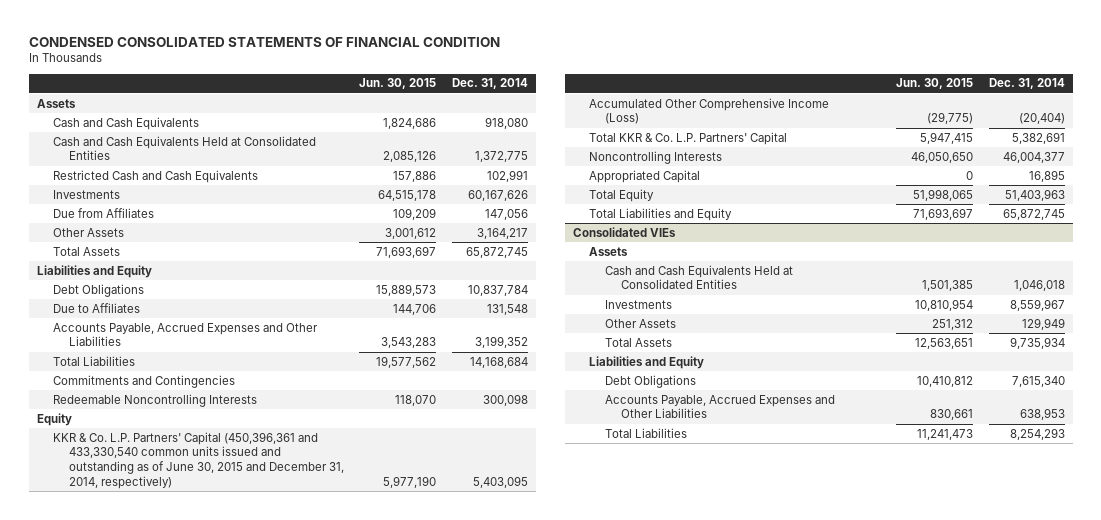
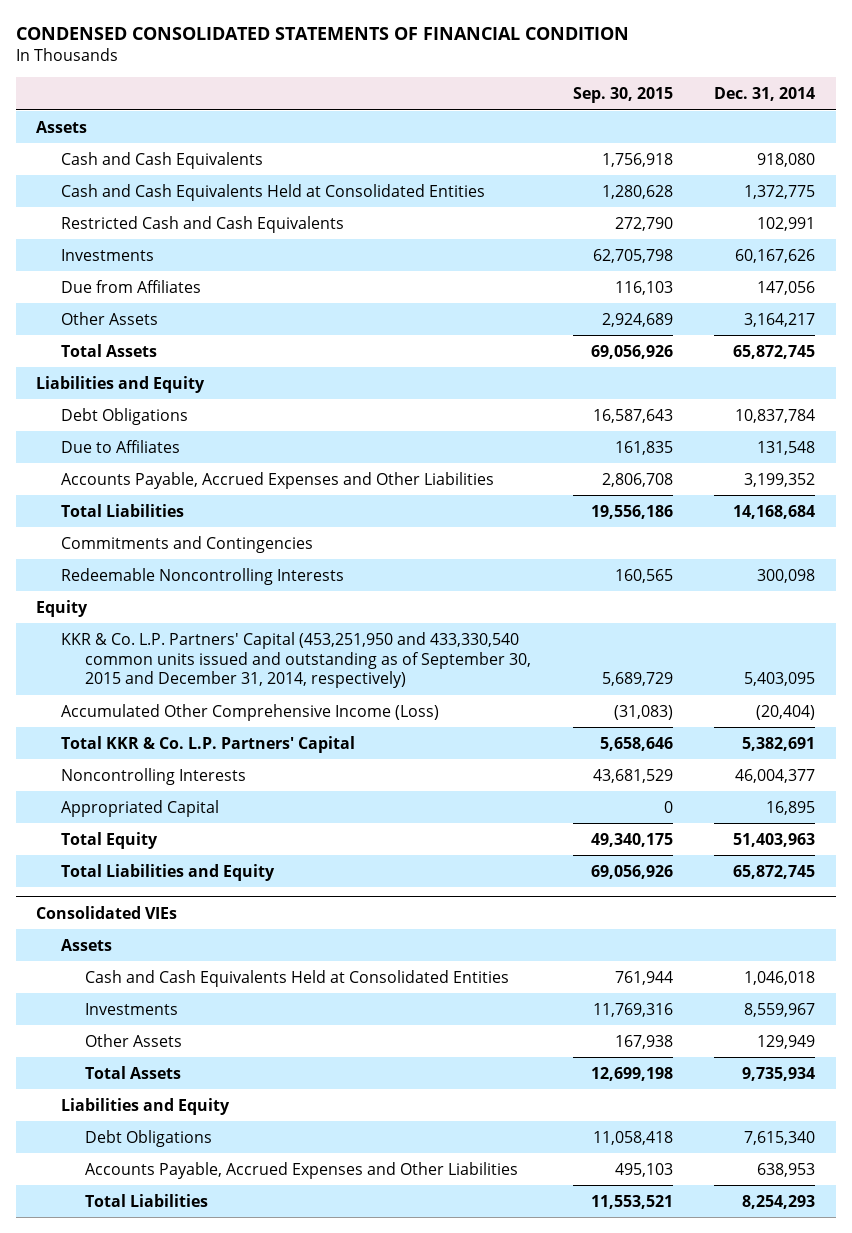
- | Jun. 30, 2015 | Dec. 31, 2014
+ | Sep. 30, 2015 | Dec. 31, 2014
- KKR & Co. L.P. Partners' Capital (450,396,361 and 433,330,540 common units issued and outstanding as of June 30, 2015 and December 31, 2014, respectively) | 5,977,190 | 5,403,095
+ KKR & Co. L.P. Partners' Capital (453,251,950 and 433,330,540 common units issued and outstanding as of September 30, 2015 and December 31, 2014, respectively) | 5,689,729 | 5,403,095

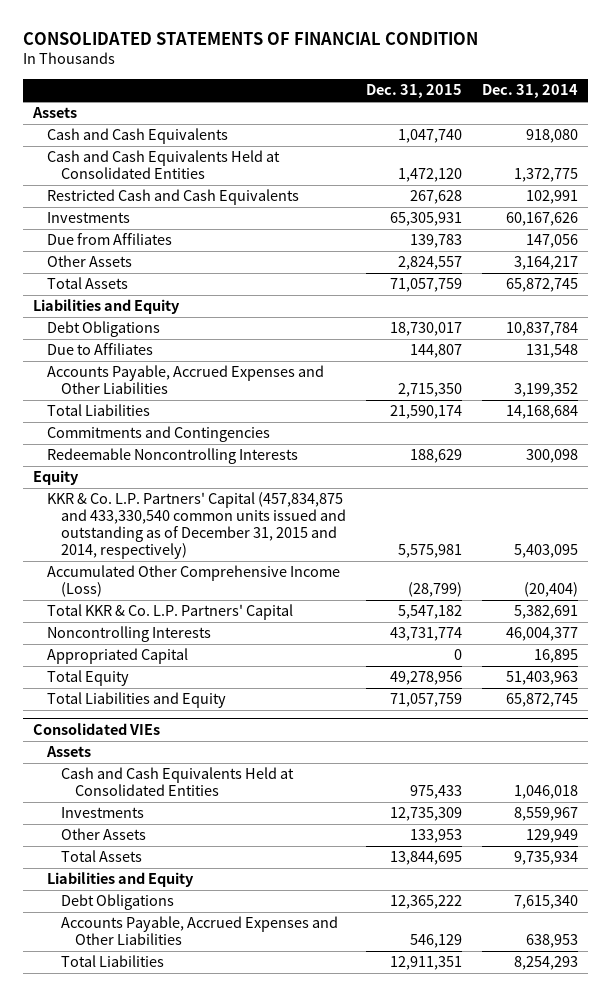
- CONDENSED CONSOLIDATED STATEMENTS OF FINANCIAL CONDITION
+ CONSOLIDATED STATEMENTS OF FINANCIAL CONDITION
- | Sep. 30, 2015 | Dec. 31, 2014
+ | Dec. 31, 2015 | Dec. 31, 2014
- KKR & Co. L.P. Partners' Capital (453,251,950 and 433,330,540 common units issued and outstanding as of September 30, 2015 and December 31, 2014, respectively) | 5,689,729 | 5,403,095
+ KKR & Co. L.P. Partners' Capital (457,834,875 and 433,330,540 common units issued and outstanding as of December 31, 2015 and 2014, respectively) | 5,575,981 | 5,403,095

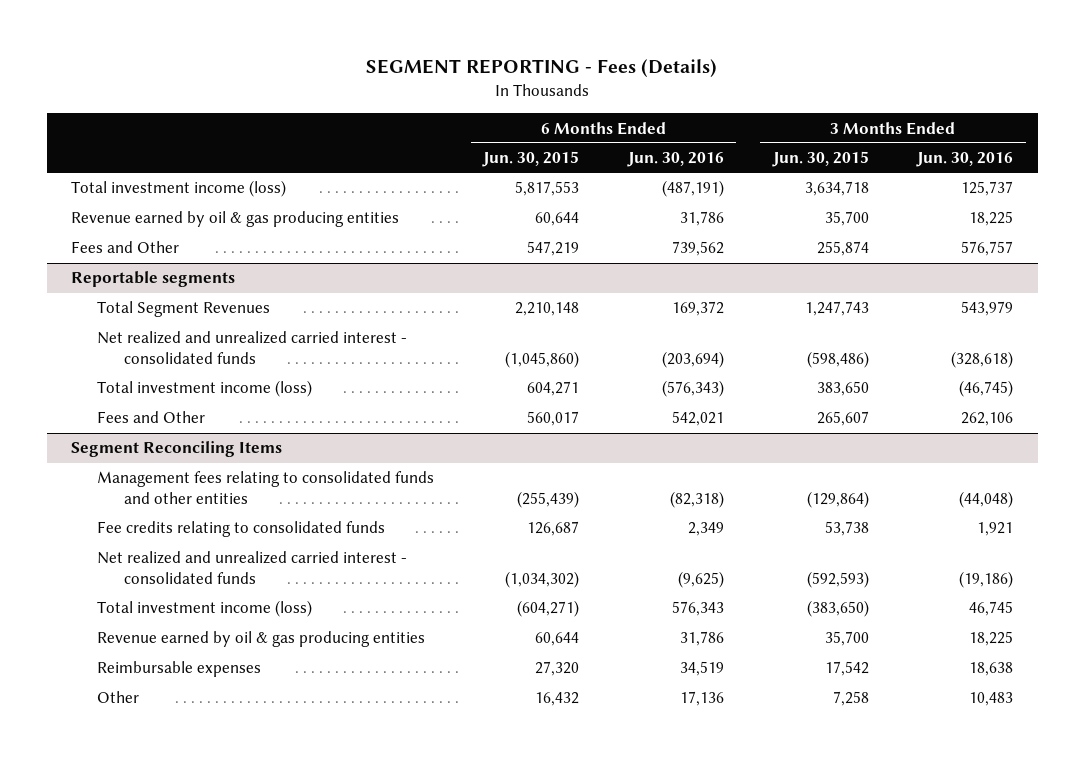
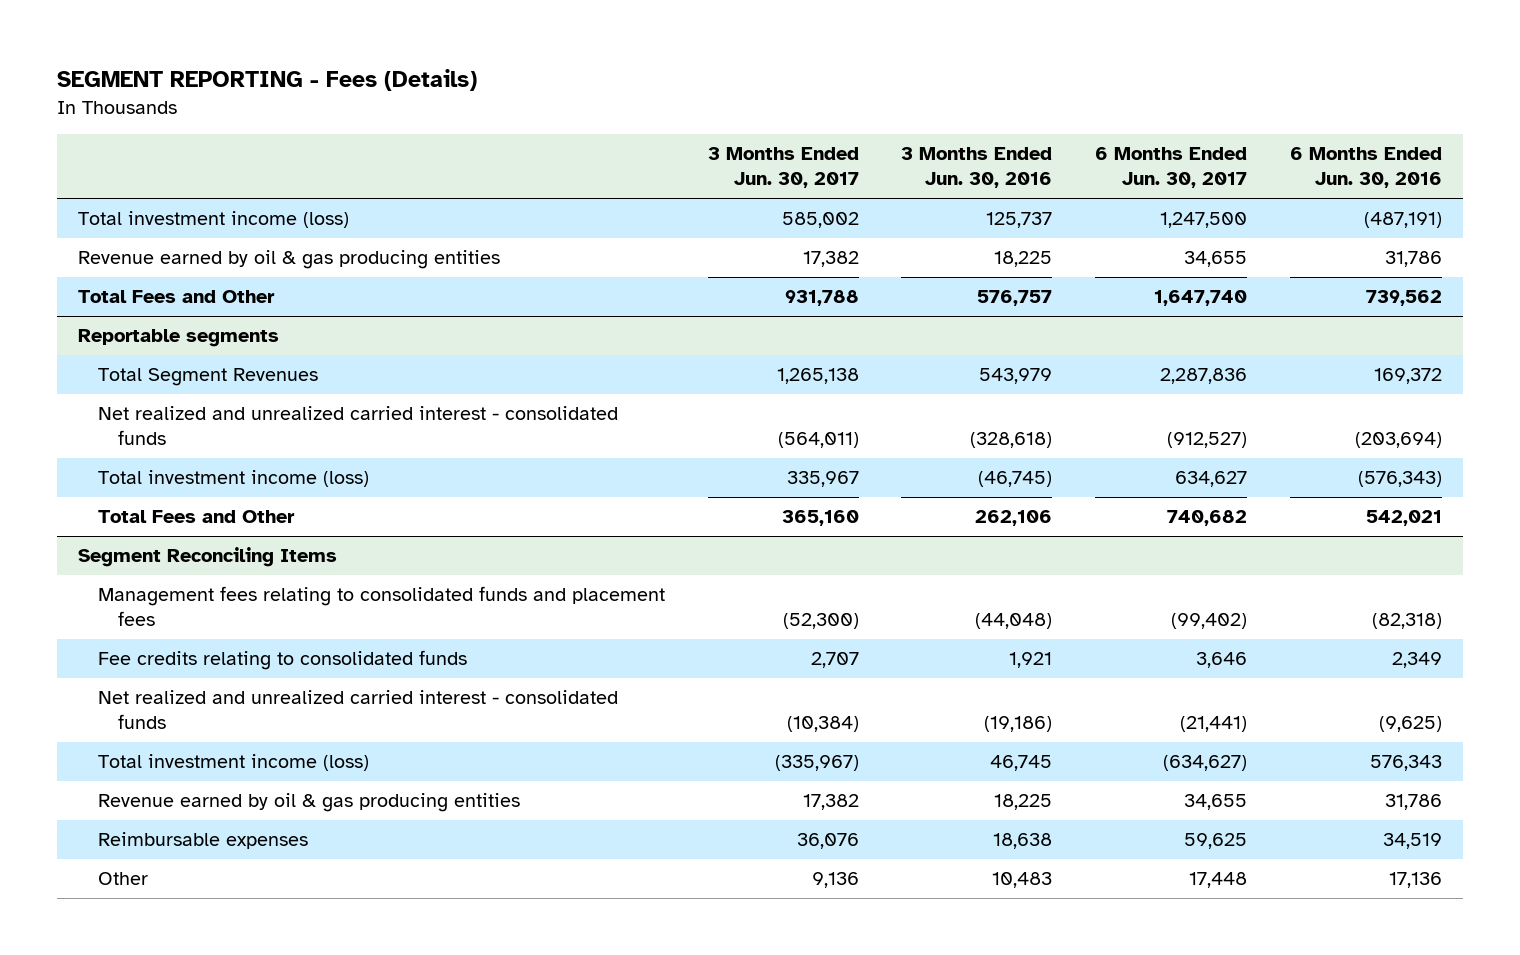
- | 6 Months Ended Jun. 30, 2015 | 6 Months Ended Jun. 30, 2016 | 3 Months Ended Jun. 30, 2015 | 3 Months Ended Jun. 30, 2016
+ | 3 Months Ended Jun. 30, 2017 | 3 Months Ended Jun. 30, 2016 | 6 Months Ended Jun. 30, 2017 | 6 Months Ended Jun. 30, 2016
- Fees and Other | 547,219 | 739,562 | 255,874 | 576,757
+ Total Fees and Other | 931,788 | 576,757 | 1,647,740 | 739,562
@ Reportable segments
- Fees and Other | 560,017 | 542,021 | 265,607 | 262,106
+ Total Fees and Other | 365,160 | 262,106 | 740,682 | 542,021
@ Segment Reconciling Items
- Management fees relating to consolidated funds and other entities | (255,439) | (82,318) | (129,864) | (44,048)
+ Management fees relating to consolidated funds and placement fees | (52,300) | (44,048) | (99,402) | (82,318)

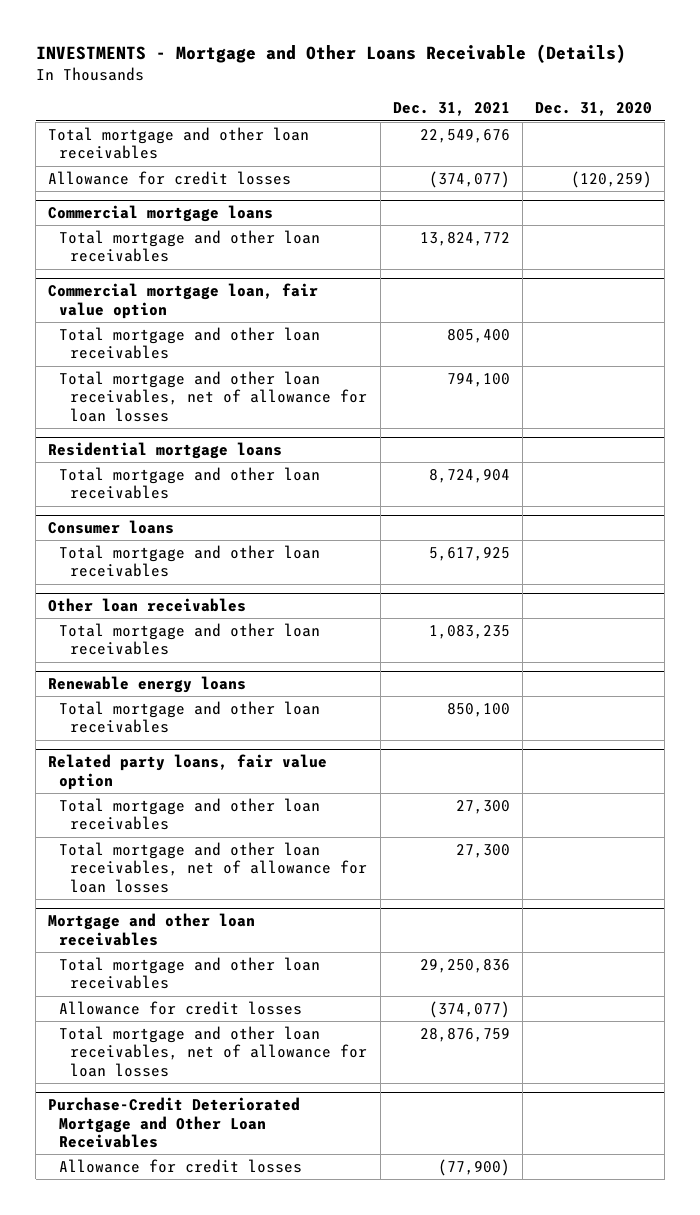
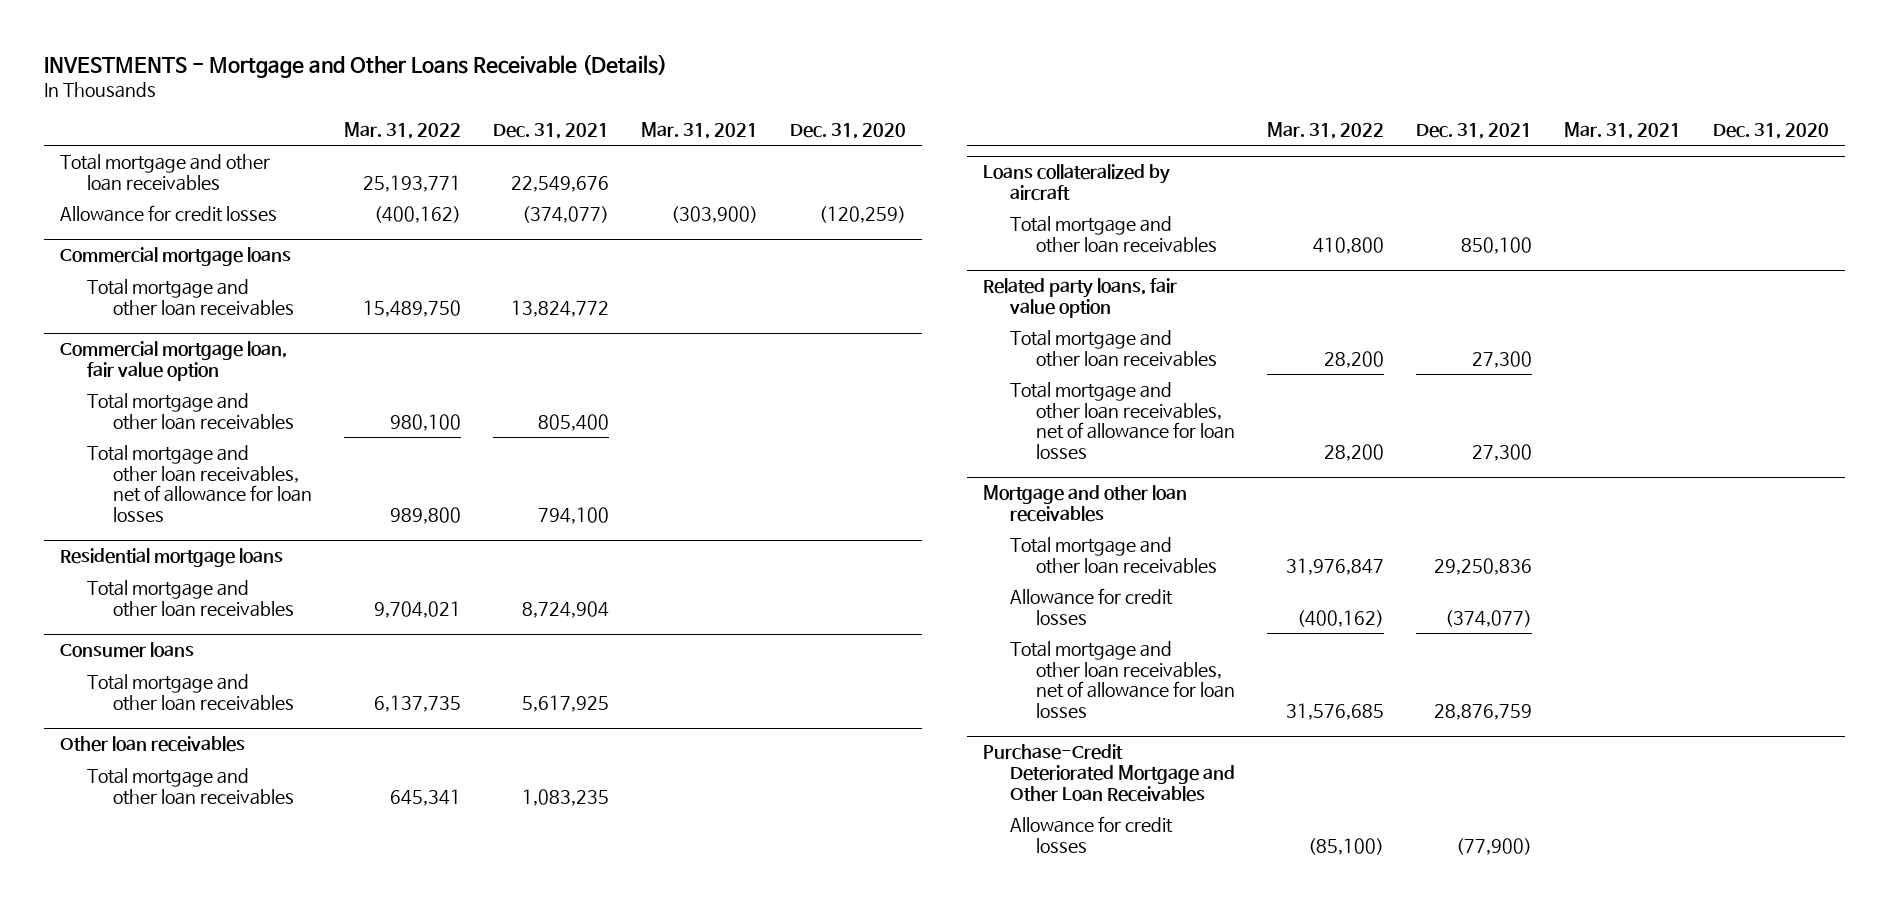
- | Dec. 31, 2021 | Dec. 31, 2020
+ | Mar. 31, 2022 | Dec. 31, 2021 | Mar. 31, 2021 | Dec. 31, 2020
- Renewable energy loans
+ Loans collateralized by aircraft

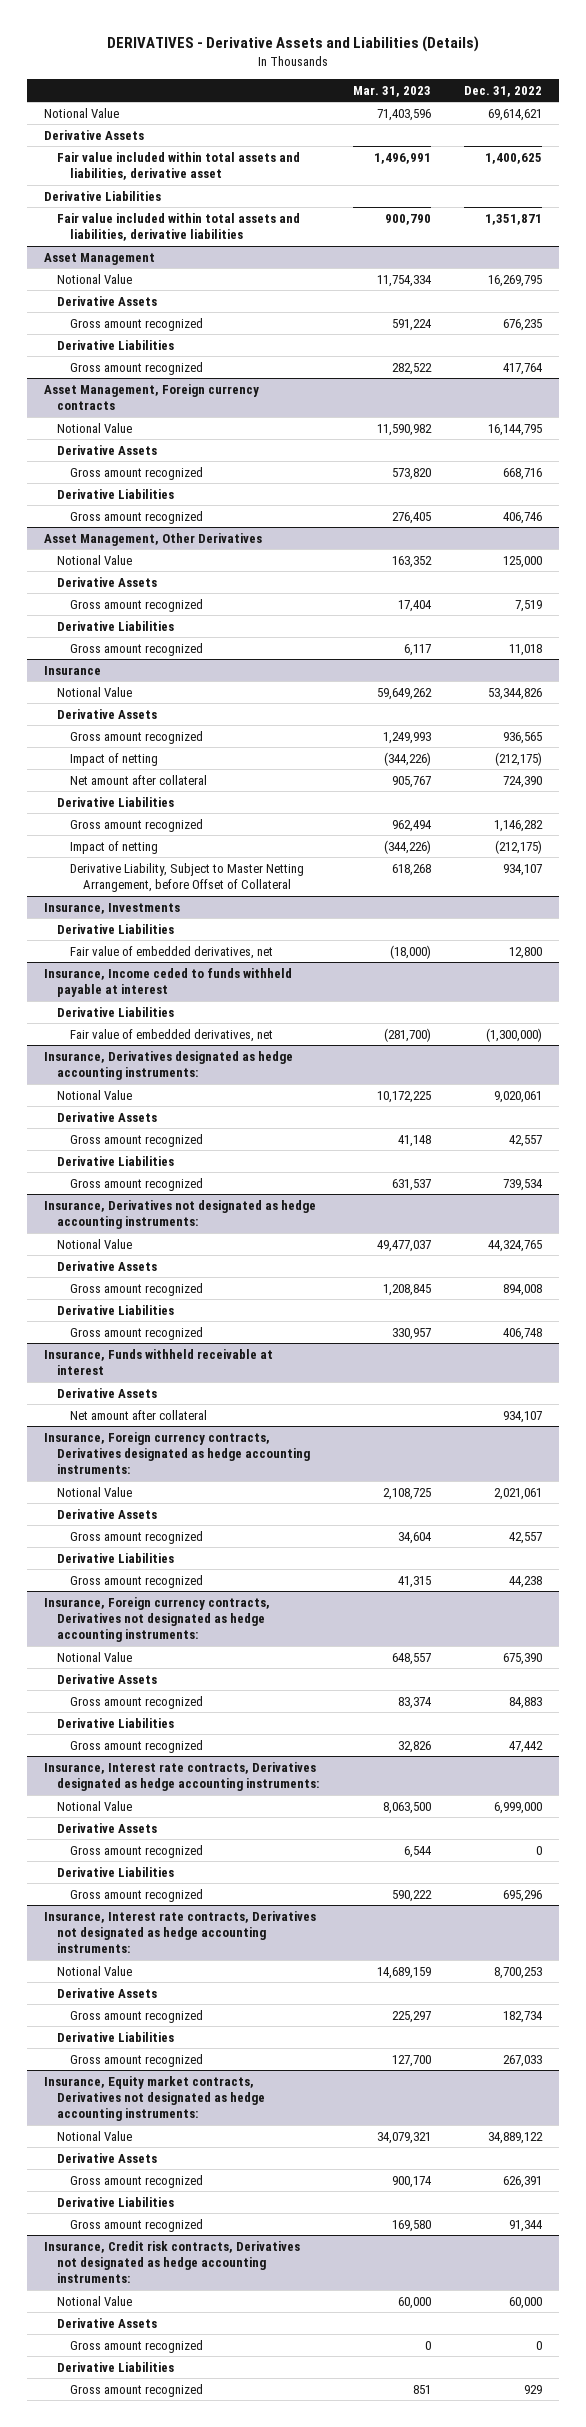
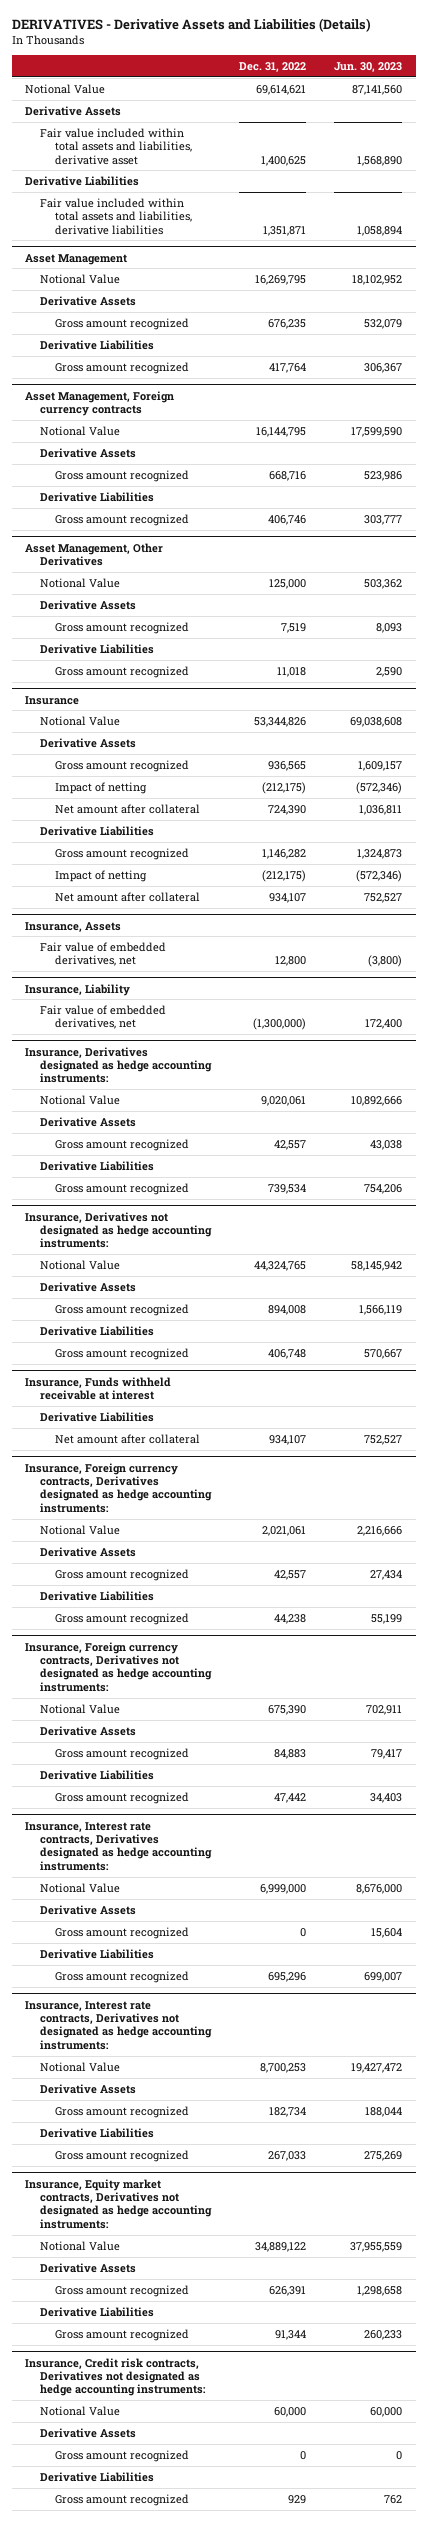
- | Mar. 31, 2023 | Dec. 31, 2022
+ | Dec. 31, 2022 | Jun. 30, 2023
@ Insurance
- Derivative Liability, Subject to Master Netting Arrangement, before Offset of Collateral | 618,268 | 934,107
- Insurance, Investments
- Derivative Liabilities
@ Insurance
+ Net amount after collateral | 934,107 | 752,527
+ Insurance, Assets
- Insurance, Income ceded to funds withheld payable at interest
- Derivative Liabilities
+ Insurance, Liability
@ Insurance, Funds withheld receivable at interest
- Derivative Assets
+ Derivative Liabilities

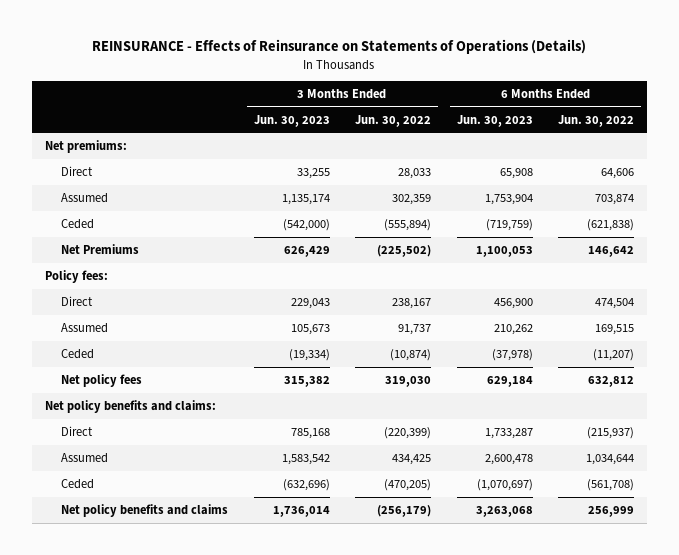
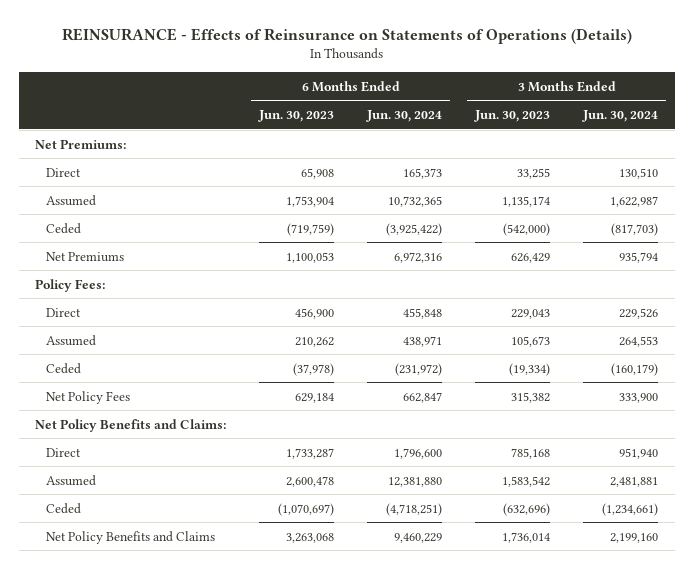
- | 3 Months Ended Jun. 30, 2023 | 3 Months Ended Jun. 30, 2022 | 6 Months Ended Jun. 30, 2023 | 6 Months Ended Jun. 30, 2022
+ | 6 Months Ended Jun. 30, 2023 | 6 Months Ended Jun. 30, 2024 | 3 Months Ended Jun. 30, 2023 | 3 Months Ended Jun. 30, 2024
- Net premiums:
+ Net Premiums:
- Policy fees:
+ Policy Fees:
- Net policy fees | 315,382 | 319,030 | 629,184 | 632,812
- Net policy benefits and claims:
+ Net Policy Fees | 629,184 | 662,847 | 315,382 | 333,900
+ Net Policy Benefits and Claims:
- Net policy benefits and claims | 1,736,014 | (256,179) | 3,263,068 | 256,999
+ Net Policy Benefits and Claims | 3,263,068 | 9,460,229 | 1,736,014 | 2,199,160

